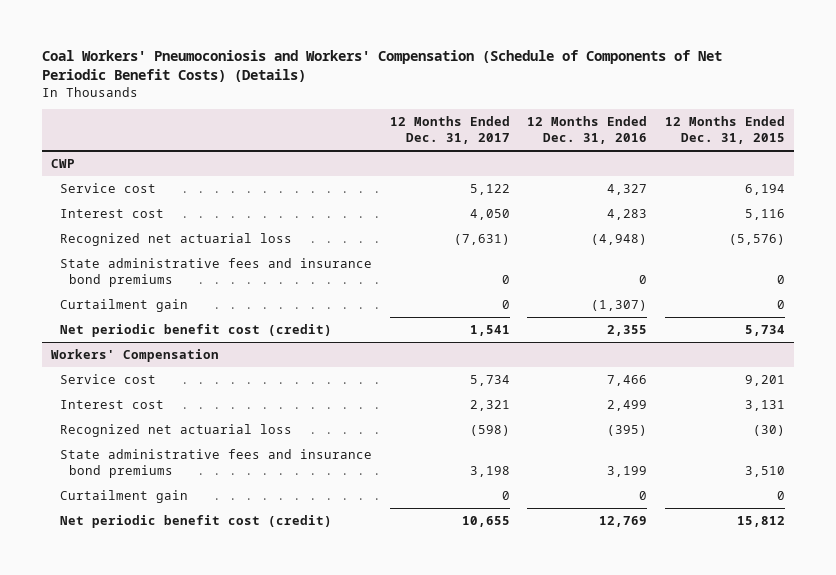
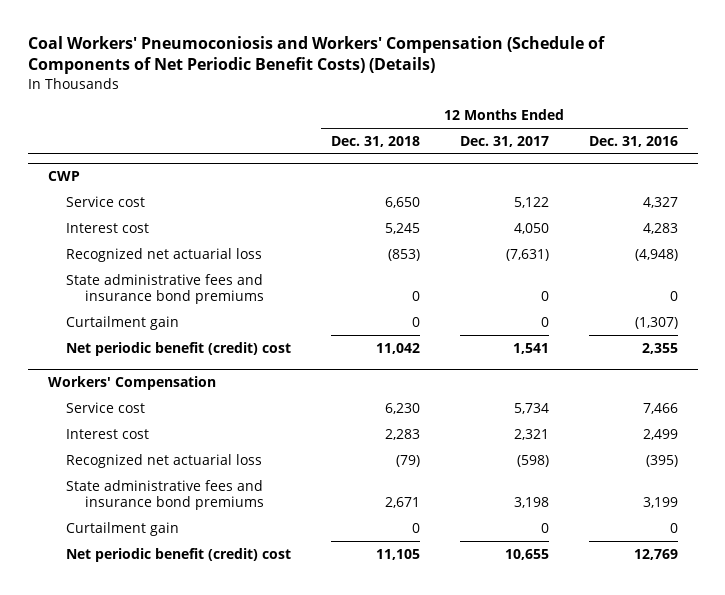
- | 12 Months Ended Dec. 31, 2017 | 12 Months Ended Dec. 31, 2016 | 12 Months Ended Dec. 31, 2015
+ | 12 Months Ended Dec. 31, 2018 | 12 Months Ended Dec. 31, 2017 | 12 Months Ended Dec. 31, 2016
@ CWP
- Net periodic benefit cost (credit) | 1,541 | 2,355 | 5,734
+ Net periodic benefit (credit) cost | 11,042 | 1,541 | 2,355
@ Workers' Compensation
- Net periodic benefit cost (credit) | 10,655 | 12,769 | 15,812
+ Net periodic benefit (credit) cost | 11,105 | 10,655 | 12,769

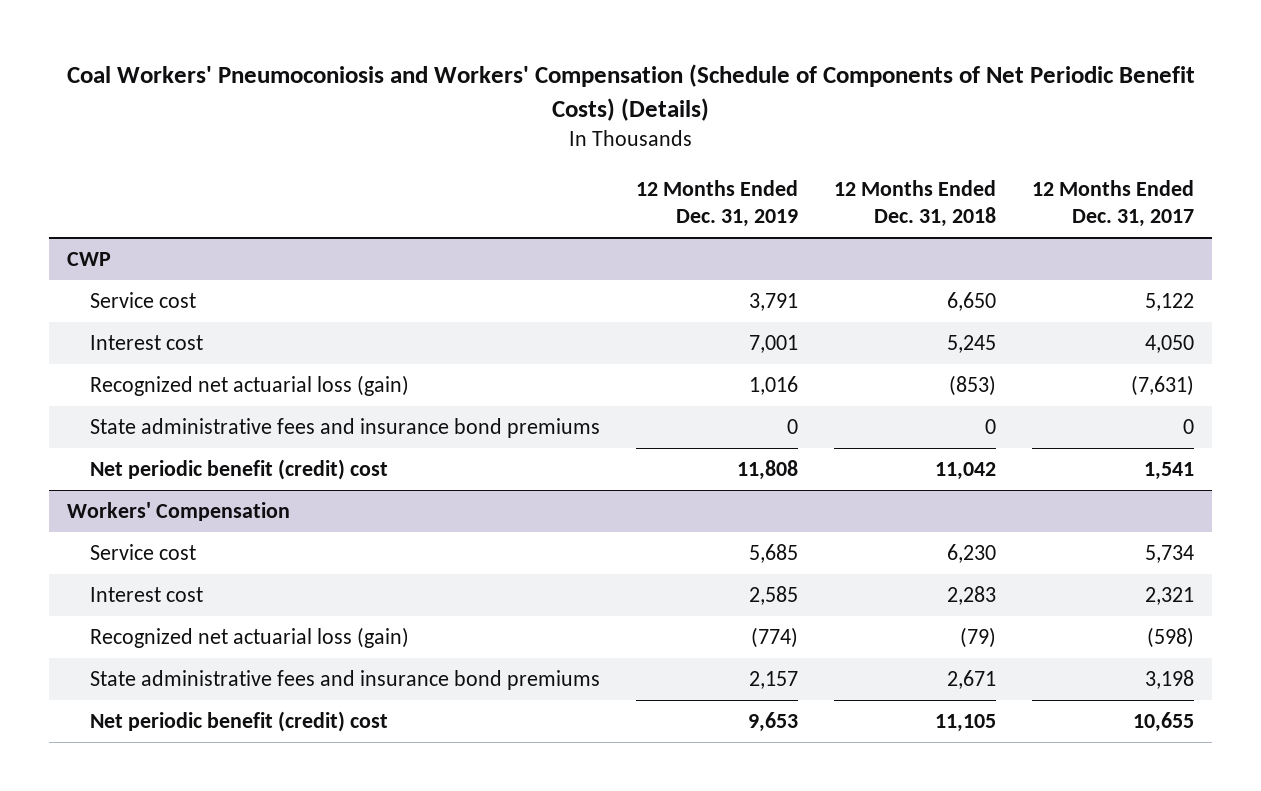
- | 12 Months Ended Dec. 31, 2018 | 12 Months Ended Dec. 31, 2017 | 12 Months Ended Dec. 31, 2016
+ | 12 Months Ended Dec. 31, 2019 | 12 Months Ended Dec. 31, 2018 | 12 Months Ended Dec. 31, 2017
@ CWP
- Recognized net actuarial loss | (853) | (7,631) | (4,948)
+ Recognized net actuarial loss (gain) | 1,016 | (853) | (7,631)
- Curtailment gain | 0 | 0 | (1,307)
@ Workers' Compensation
- Recognized net actuarial loss | (79) | (598) | (395)
+ Recognized net actuarial loss (gain) | (774) | (79) | (598)
- Curtailment gain | 0 | 0 | 0

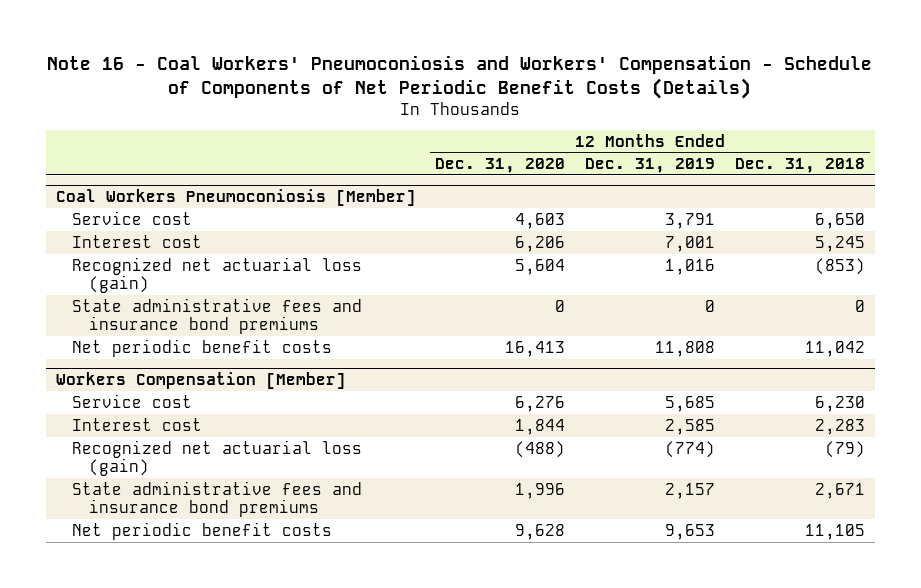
- Coal Workers' Pneumoconiosis and Workers' Compensation (Schedule of Components of Net Periodic Benefit Costs) (Details)
+ Note 16 - Coal Workers' Pneumoconiosis and Workers' Compensation - Schedule of Components of Net Periodic Benefit Costs (Details)
- | 12 Months Ended Dec. 31, 2019 | 12 Months Ended Dec. 31, 2018 | 12 Months Ended Dec. 31, 2017
+ | 12 Months Ended Dec. 31, 2020 | 12 Months Ended Dec. 31, 2019 | 12 Months Ended Dec. 31, 2018
- CWP
+ Coal Workers Pneumoconiosis [Member]
- Net periodic benefit (credit) cost | 11,808 | 11,042 | 1,541
- Workers' Compensation
+ Net periodic benefit costs | 16,413 | 11,808 | 11,042
+ Workers Compensation [Member]
- Net periodic benefit (credit) cost | 9,653 | 11,105 | 10,655
+ Net periodic benefit costs | 9,628 | 9,653 | 11,105

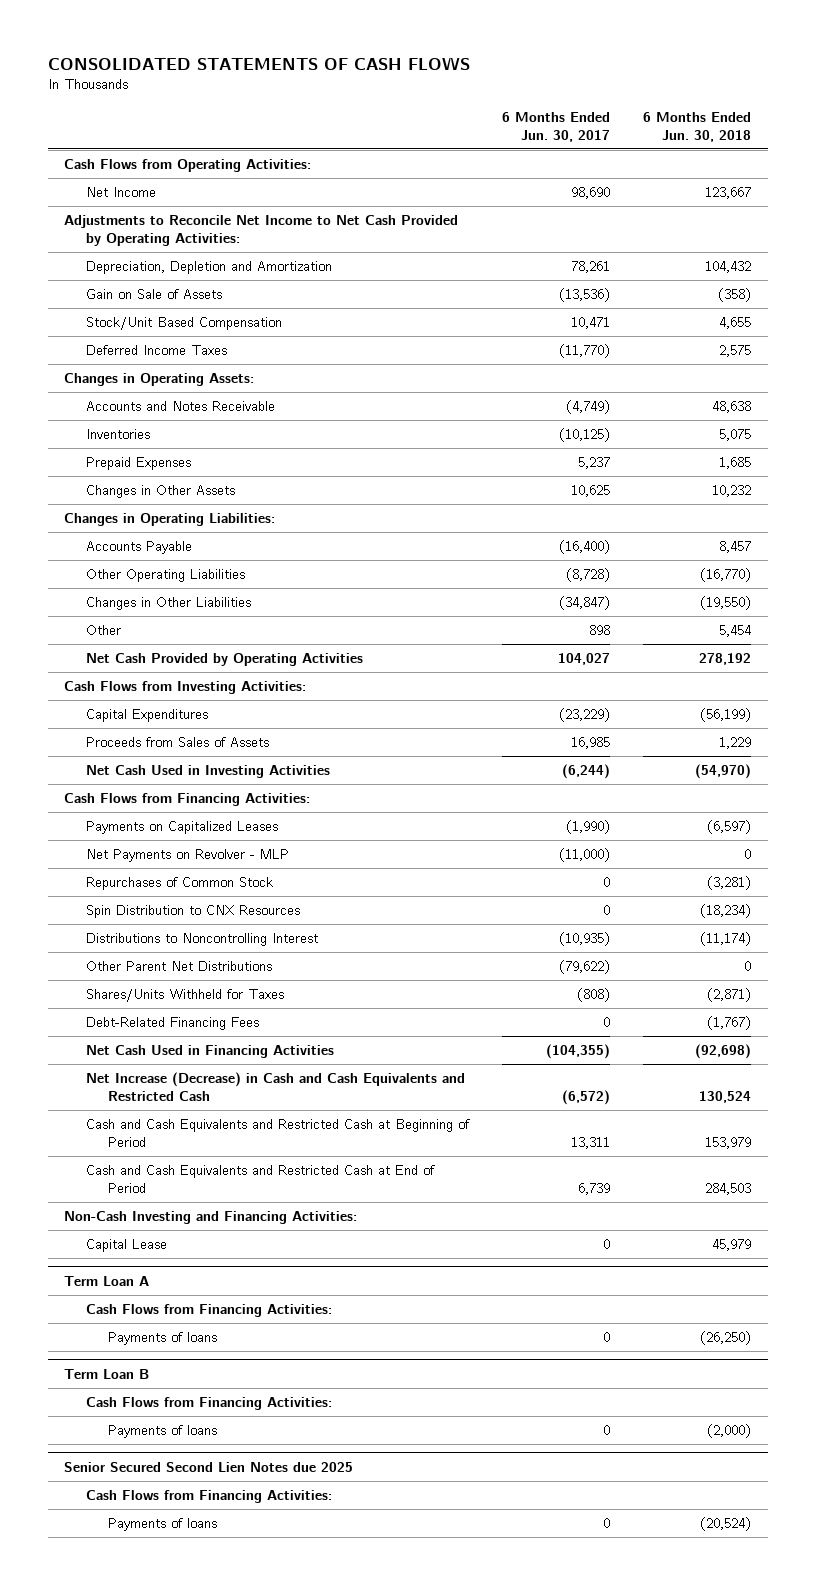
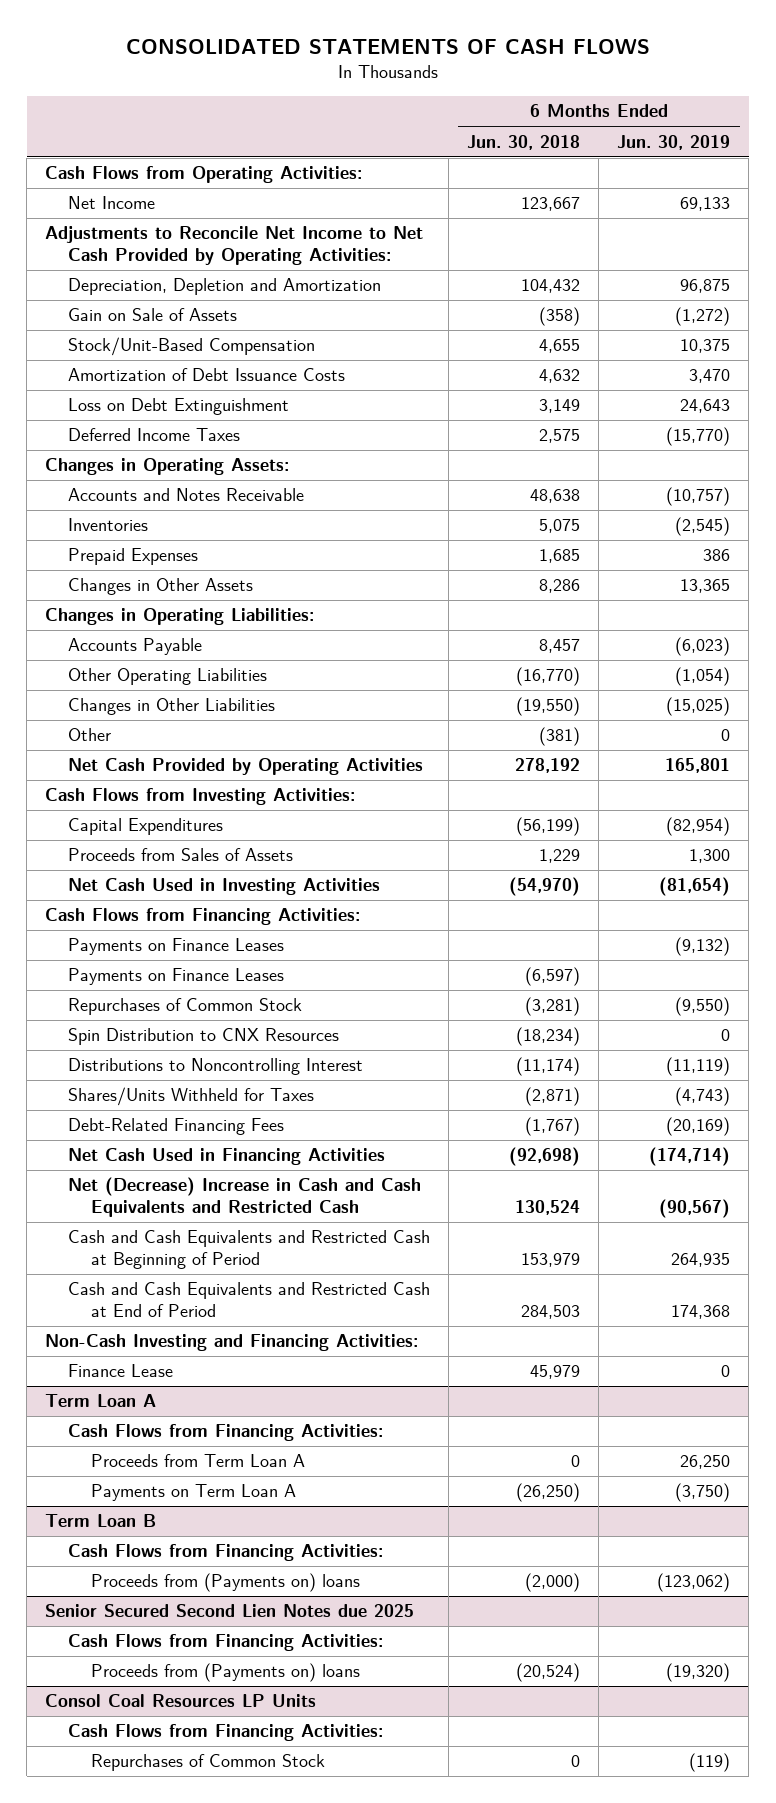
- | 6 Months Ended Jun. 30, 2017 | 6 Months Ended Jun. 30, 2018
+ | 6 Months Ended Jun. 30, 2018 | 6 Months Ended Jun. 30, 2019
- Stock/Unit Based Compensation | 10,471 | 4,655
+ Stock/Unit-Based Compensation | 4,655 | 10,375
+ Amortization of Debt Issuance Costs | 4,632 | 3,470
+ Loss on Debt Extinguishment | 3,149 | 24,643
- Changes in Other Assets | 10,625 | 10,232
+ Changes in Other Assets | 8,286 | 13,365
- Other | 898 | 5,454
+ Other | (381) | 0
- Payments on Capitalized Leases | (1,990) | (6,597)
- Net Payments on Revolver - MLP | (11,000) | 0
+ Payments on Finance Leases | | (9,132)
+ Payments on Finance Leases | (6,597) |
- Other Parent Net Distributions | (79,622) | 0
- Net Increase (Decrease) in Cash and Cash Equivalents and Restricted Cash | (6,572) | 130,524
+ Net (Decrease) Increase in Cash and Cash Equivalents and Restricted Cash | 130,524 | (90,567)
- Capital Lease | 0 | 45,979
+ Finance Lease | 45,979 | 0
@ Term Loan A
- Payments of loans | 0 | (26,250)
+ Proceeds from Term Loan A | 0 | 26,250
+ Payments on Term Loan A | (26,250) | (3,750)
@ Term Loan B
- Payments of loans | 0 | (2,000)
+ Proceeds from (Payments on) loans | (2,000) | (123,062)
@ Senior Secured Second Lien Notes due 2025
- Payments of loans | 0 | (20,524)
+ Proceeds from (Payments on) loans | (20,524) | (19,320)
+ Consol Coal Resources LP Units
+ Cash Flows from Financing Activities:
+ Repurchases of Common Stock | 0 | (119)

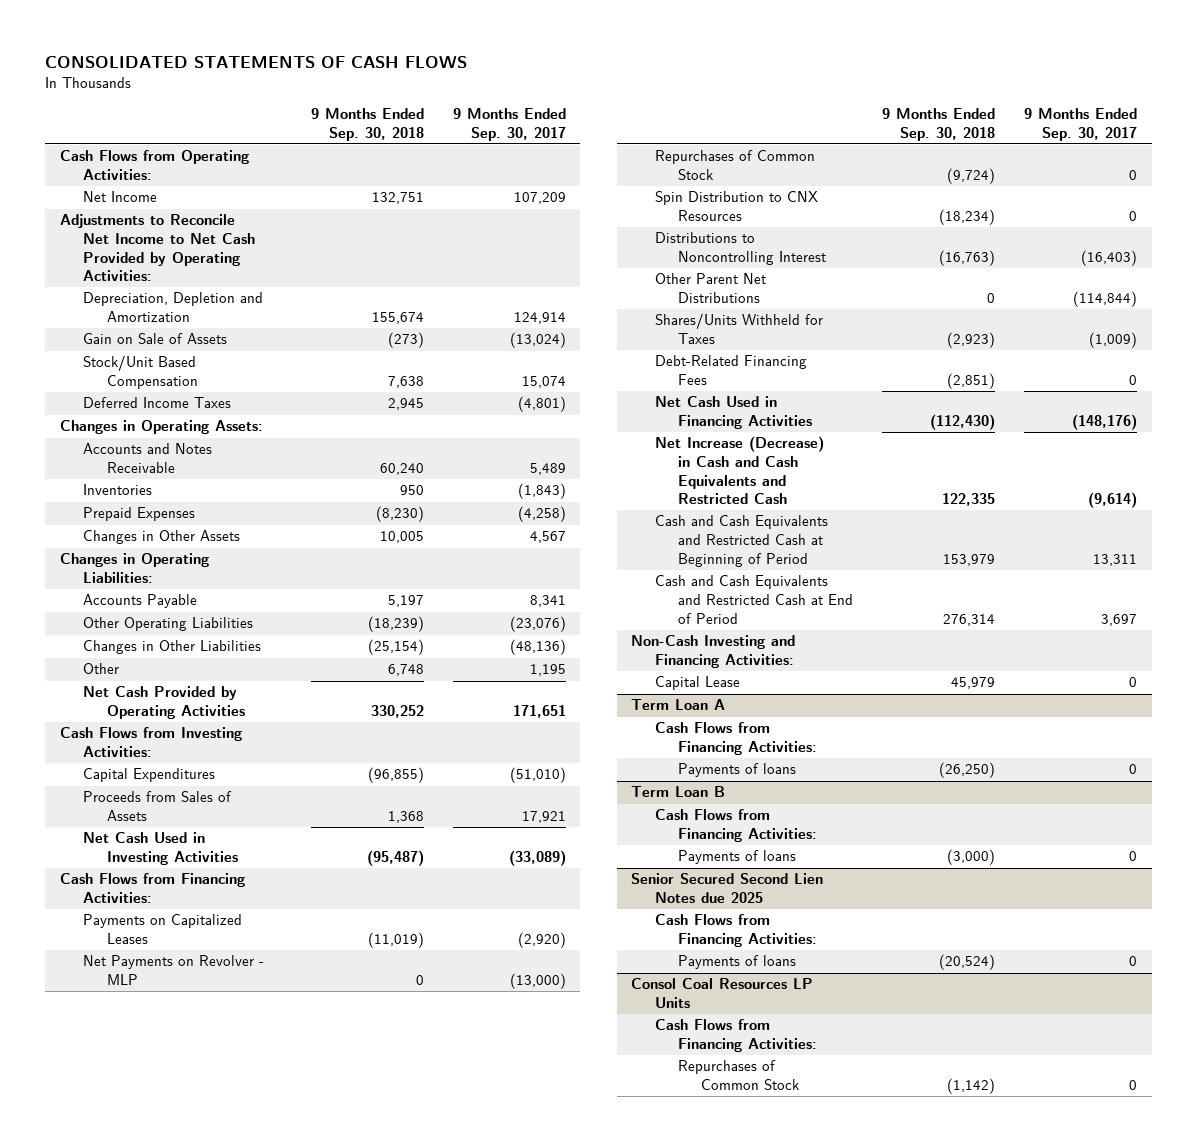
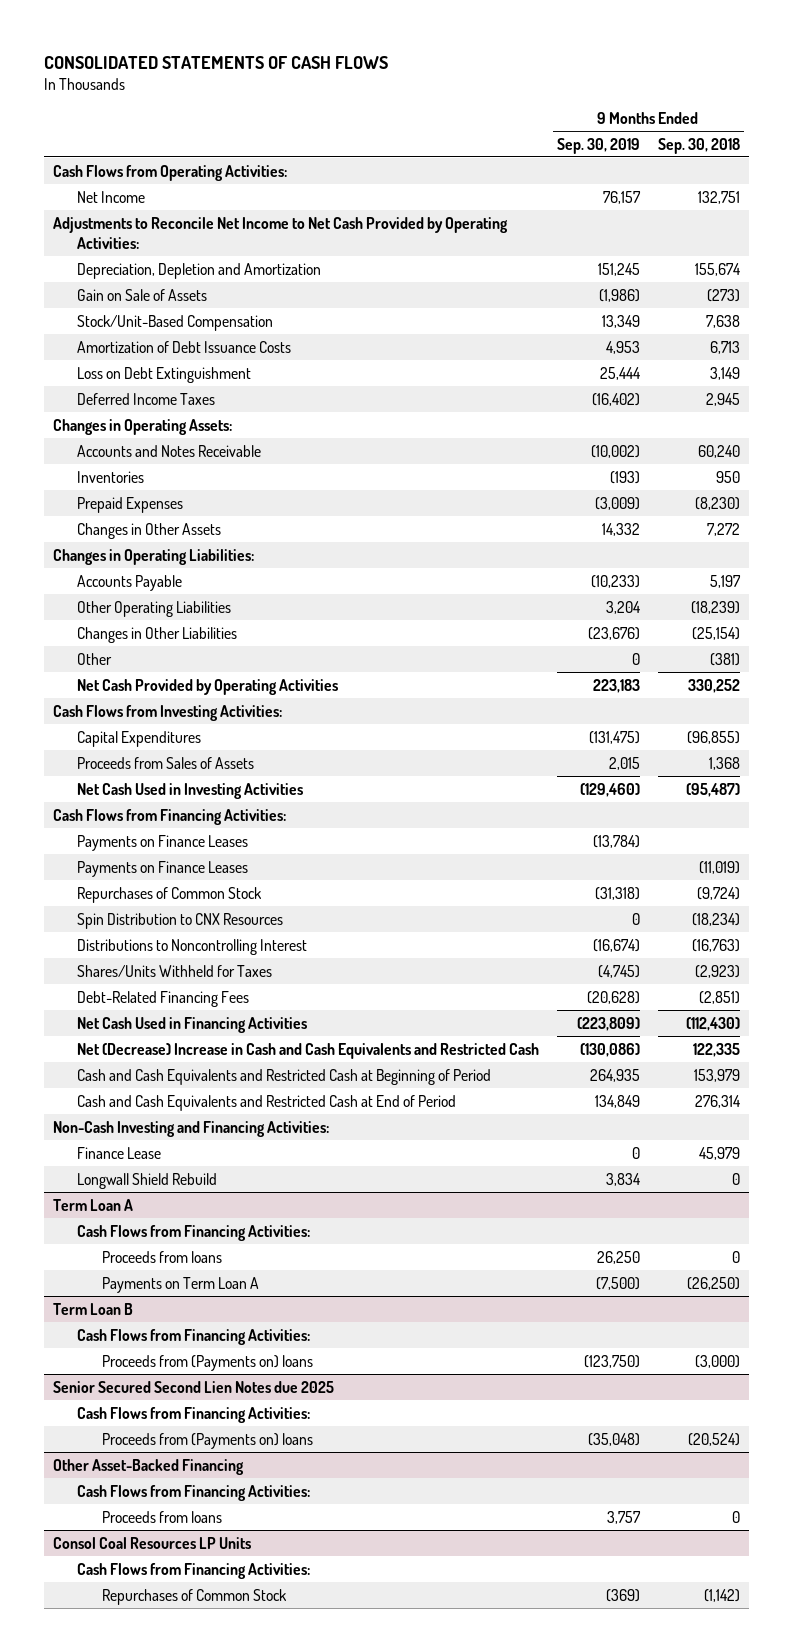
- | 9 Months Ended Sep. 30, 2018 | 9 Months Ended Sep. 30, 2017
+ | 9 Months Ended Sep. 30, 2019 | 9 Months Ended Sep. 30, 2018
- Stock/Unit Based Compensation | 7,638 | 15,074
+ Stock/Unit-Based Compensation | 13,349 | 7,638
+ Amortization of Debt Issuance Costs | 4,953 | 6,713
+ Loss on Debt Extinguishment | 25,444 | 3,149
- Changes in Other Assets | 10,005 | 4,567
+ Changes in Other Assets | 14,332 | 7,272
- Other | 6,748 | 1,195
+ Other | 0 | (381)
- Payments on Capitalized Leases | (11,019) | (2,920)
- Net Payments on Revolver - MLP | 0 | (13,000)
+ Payments on Finance Leases | (13,784) |
+ Payments on Finance Leases | | (11,019)
- Other Parent Net Distributions | 0 | (114,844)
- Net Increase (Decrease) in Cash and Cash Equivalents and Restricted Cash | 122,335 | (9,614)
+ Net (Decrease) Increase in Cash and Cash Equivalents and Restricted Cash | (130,086) | 122,335
- Capital Lease | 45,979 | 0
+ Finance Lease | 0 | 45,979
+ Longwall Shield Rebuild | 3,834 | 0
@ Term Loan A
- Payments of loans | (26,250) | 0
+ Proceeds from loans | 26,250 | 0
+ Payments on Term Loan A | (7,500) | (26,250)
@ Term Loan B
- Payments of loans | (3,000) | 0
+ Proceeds from (Payments on) loans | (123,750) | (3,000)
@ Senior Secured Second Lien Notes due 2025
- Payments of loans | (20,524) | 0
+ Proceeds from (Payments on) loans | (35,048) | (20,524)
+ Other Asset-Backed Financing
+ Cash Flows from Financing Activities:
+ Proceeds from loans | 3,757 | 0

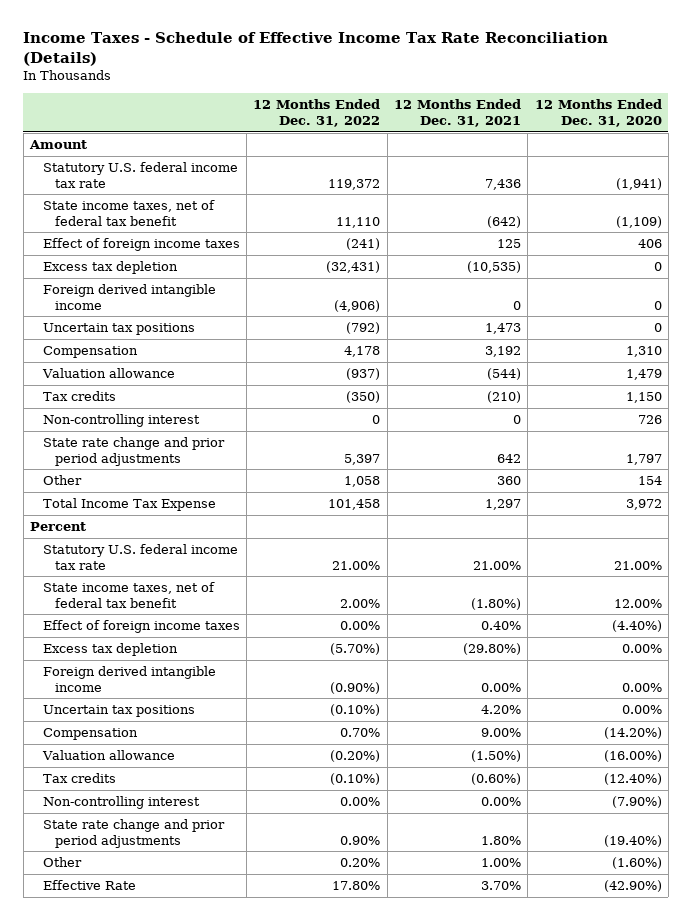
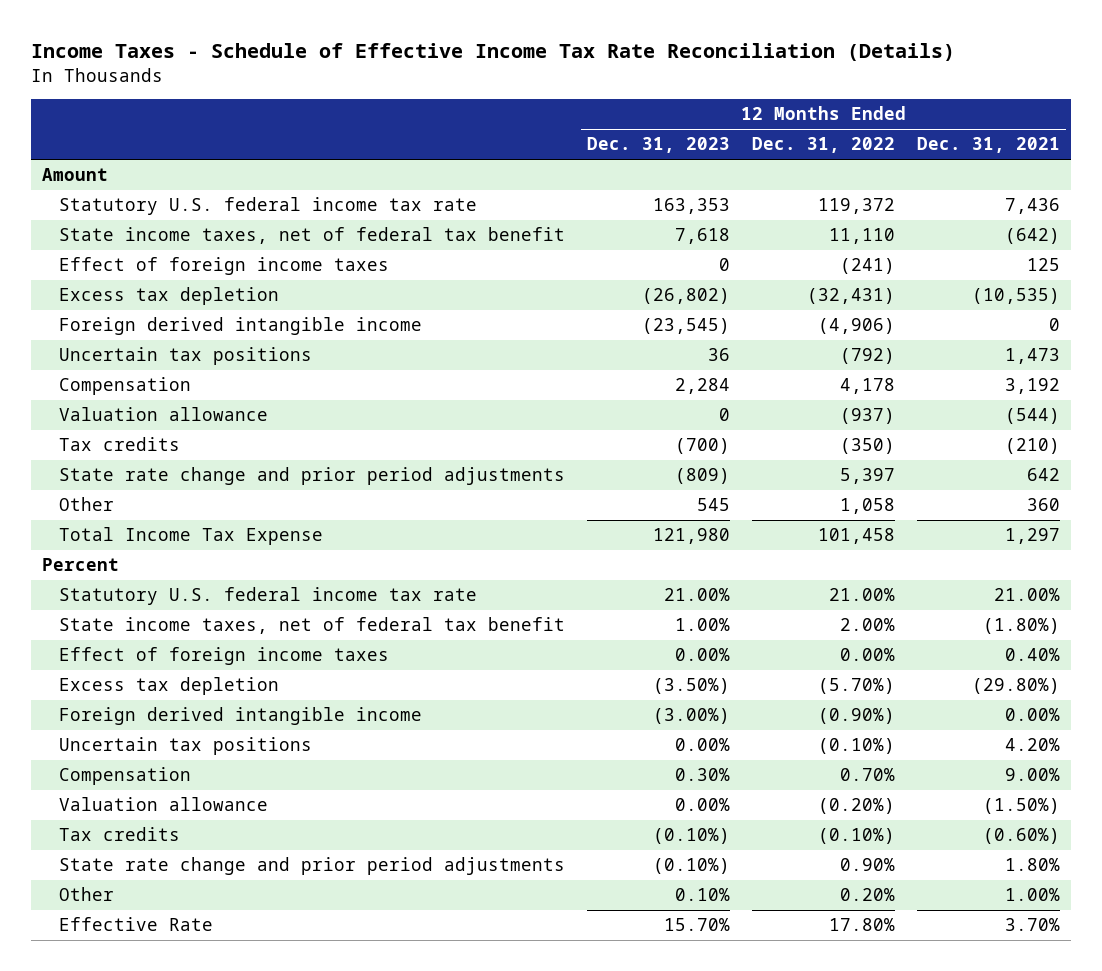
- | 12 Months Ended Dec. 31, 2022 | 12 Months Ended Dec. 31, 2021 | 12 Months Ended Dec. 31, 2020
+ | 12 Months Ended Dec. 31, 2023 | 12 Months Ended Dec. 31, 2022 | 12 Months Ended Dec. 31, 2021
- Non-controlling interest | 0 | 0 | 726
- Non-controlling interest | 0.00% | 0.00% | (7.90%)

